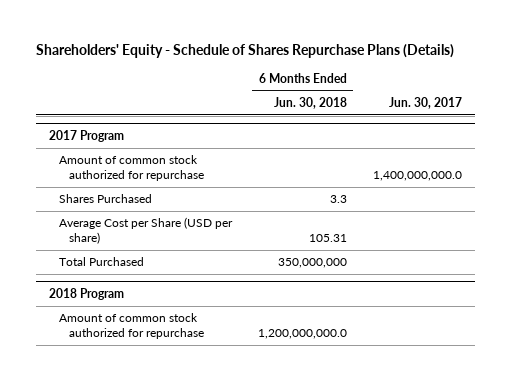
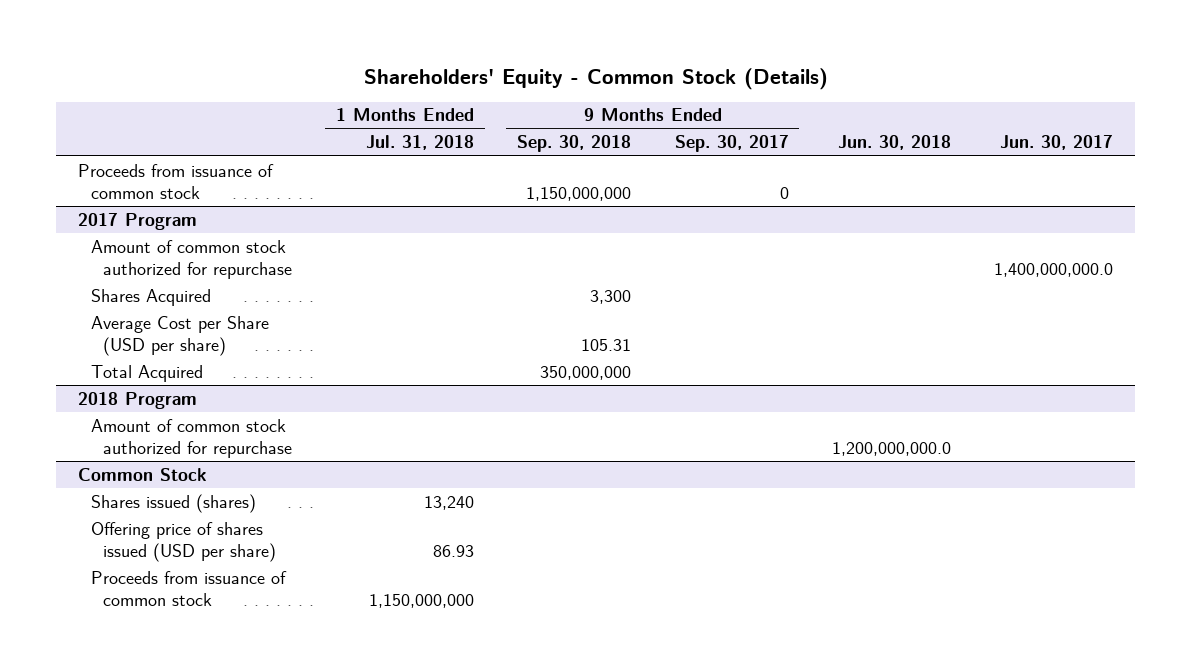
- Shareholders' Equity - Schedule of Shares Repurchase Plans (Details)
+ Shareholders' Equity - Common Stock (Details)
- | 6 Months Ended Jun. 30, 2018 | Jun. 30, 2017
+ | 1 Months Ended Jul. 31, 2018 | 9 Months Ended Sep. 30, 2018 | 9 Months Ended Sep. 30, 2017 | Jun. 30, 2018 | Jun. 30, 2017
+ Proceeds from issuance of common stock | | 1,150,000,000 | 0 | |
@ 2017 Program
- Shares Purchased | 3.3 |
+ Shares Acquired | | 3,300 | | |
- Total Purchased | 350,000,000 |
+ Total Acquired | | 350,000,000 | | |
+ Common Stock
+ Shares issued (shares) | 13,240 | | | |
+ Offering price of shares issued (USD per share) | 86.93 | | | |
+ Proceeds from issuance of common stock | 1,150,000,000 | | | |

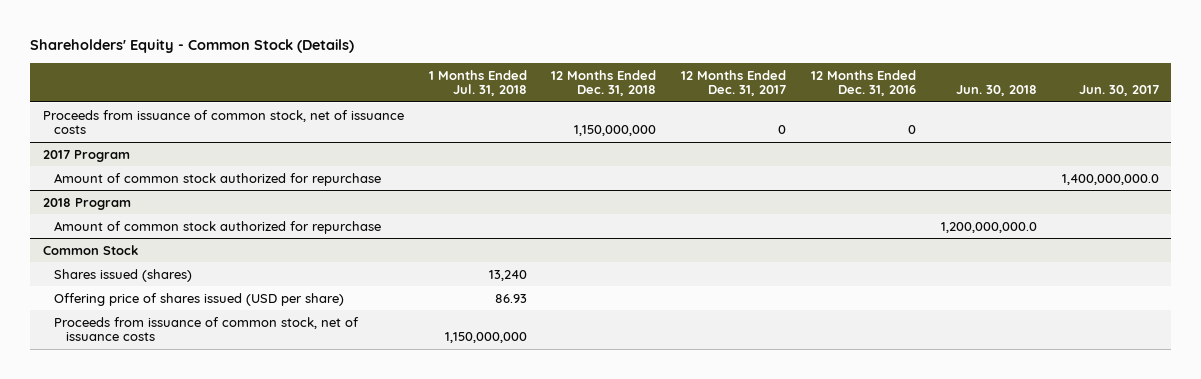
- | 1 Months Ended Jul. 31, 2018 | 9 Months Ended Sep. 30, 2018 | 9 Months Ended Sep. 30, 2017 | Jun. 30, 2018 | Jun. 30, 2017
+ | 1 Months Ended Jul. 31, 2018 | 12 Months Ended Dec. 31, 2018 | 12 Months Ended Dec. 31, 2017 | 12 Months Ended Dec. 31, 2016 | Jun. 30, 2018 | Jun. 30, 2017
- Proceeds from issuance of common stock | | 1,150,000,000 | 0 | |
+ Proceeds from issuance of common stock, net of issuance costs | | 1,150,000,000 | 0 | 0 | |
@ 2017 Program
- Shares Acquired | | 3,300 | | |
- Average Cost per Share (USD per share) | | 105.31 | | |
- Total Acquired | | 350,000,000 | | |
@ Common Stock
- Proceeds from issuance of common stock | 1,150,000,000 | | | |
+ Proceeds from issuance of common stock, net of issuance costs | 1,150,000,000 | | | | |

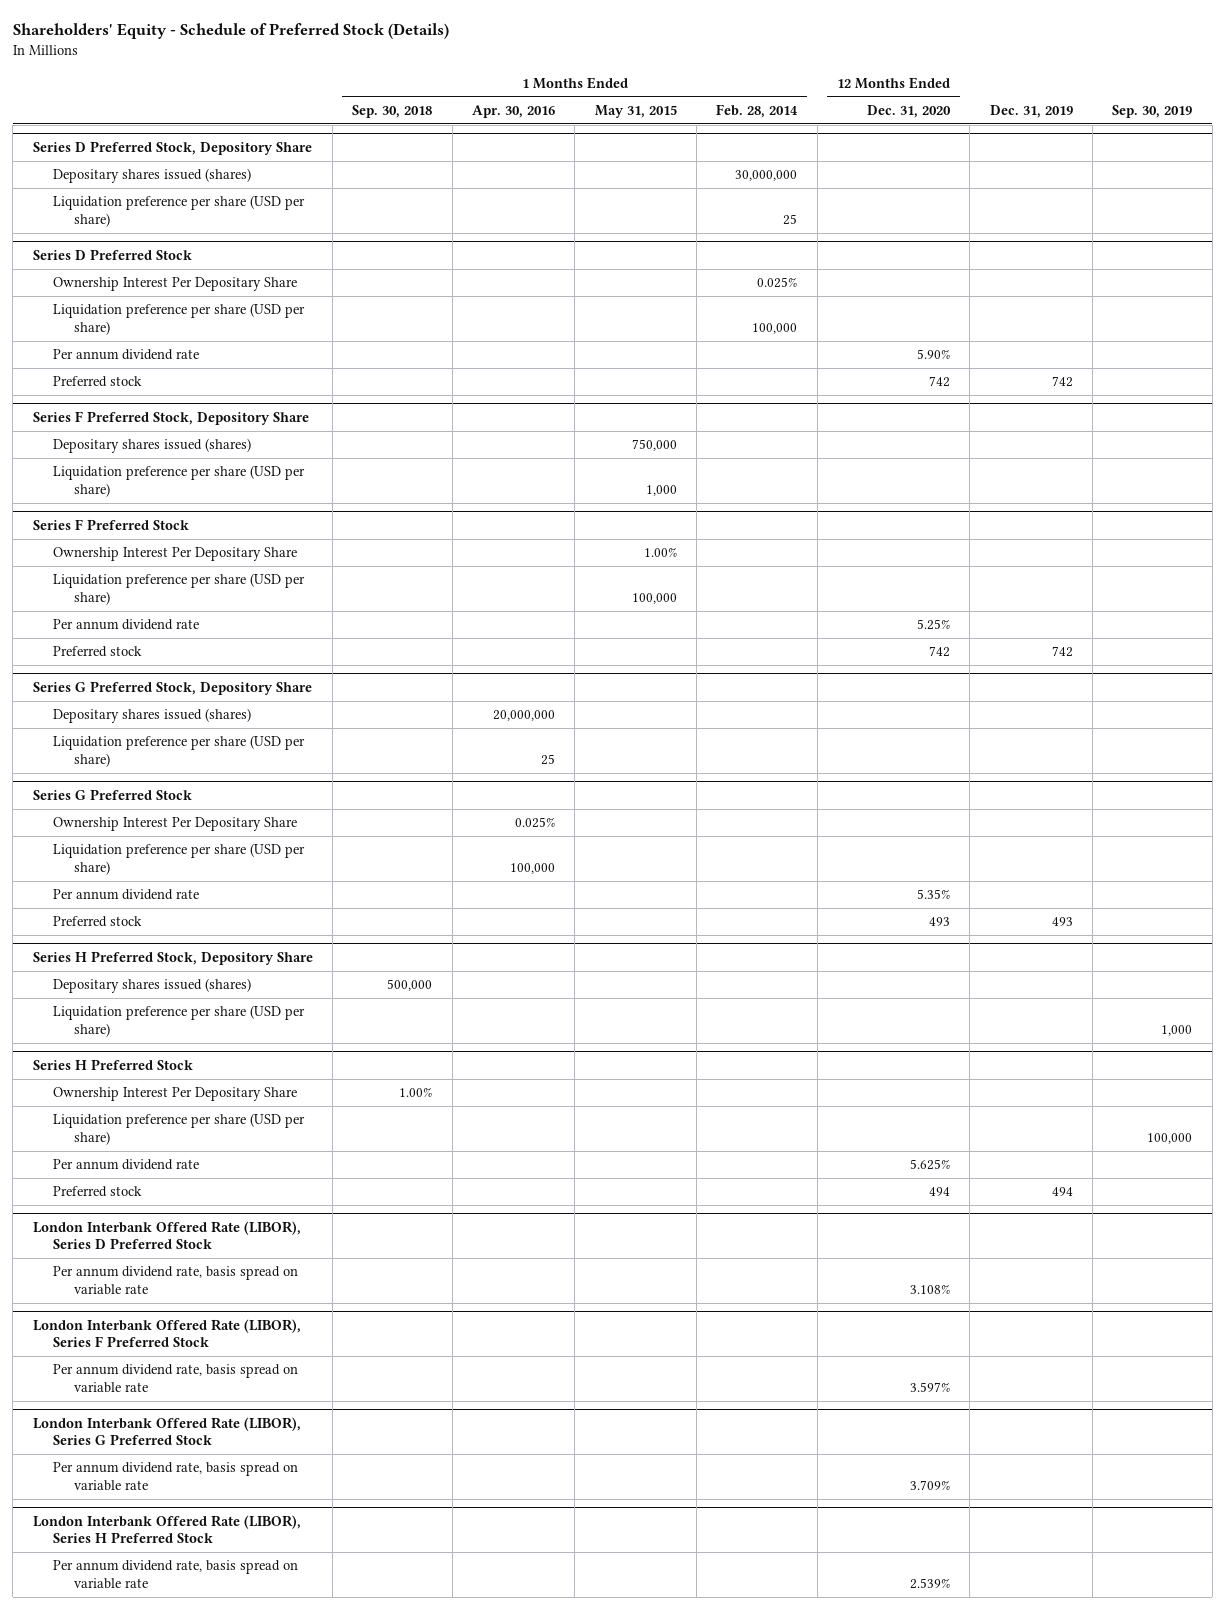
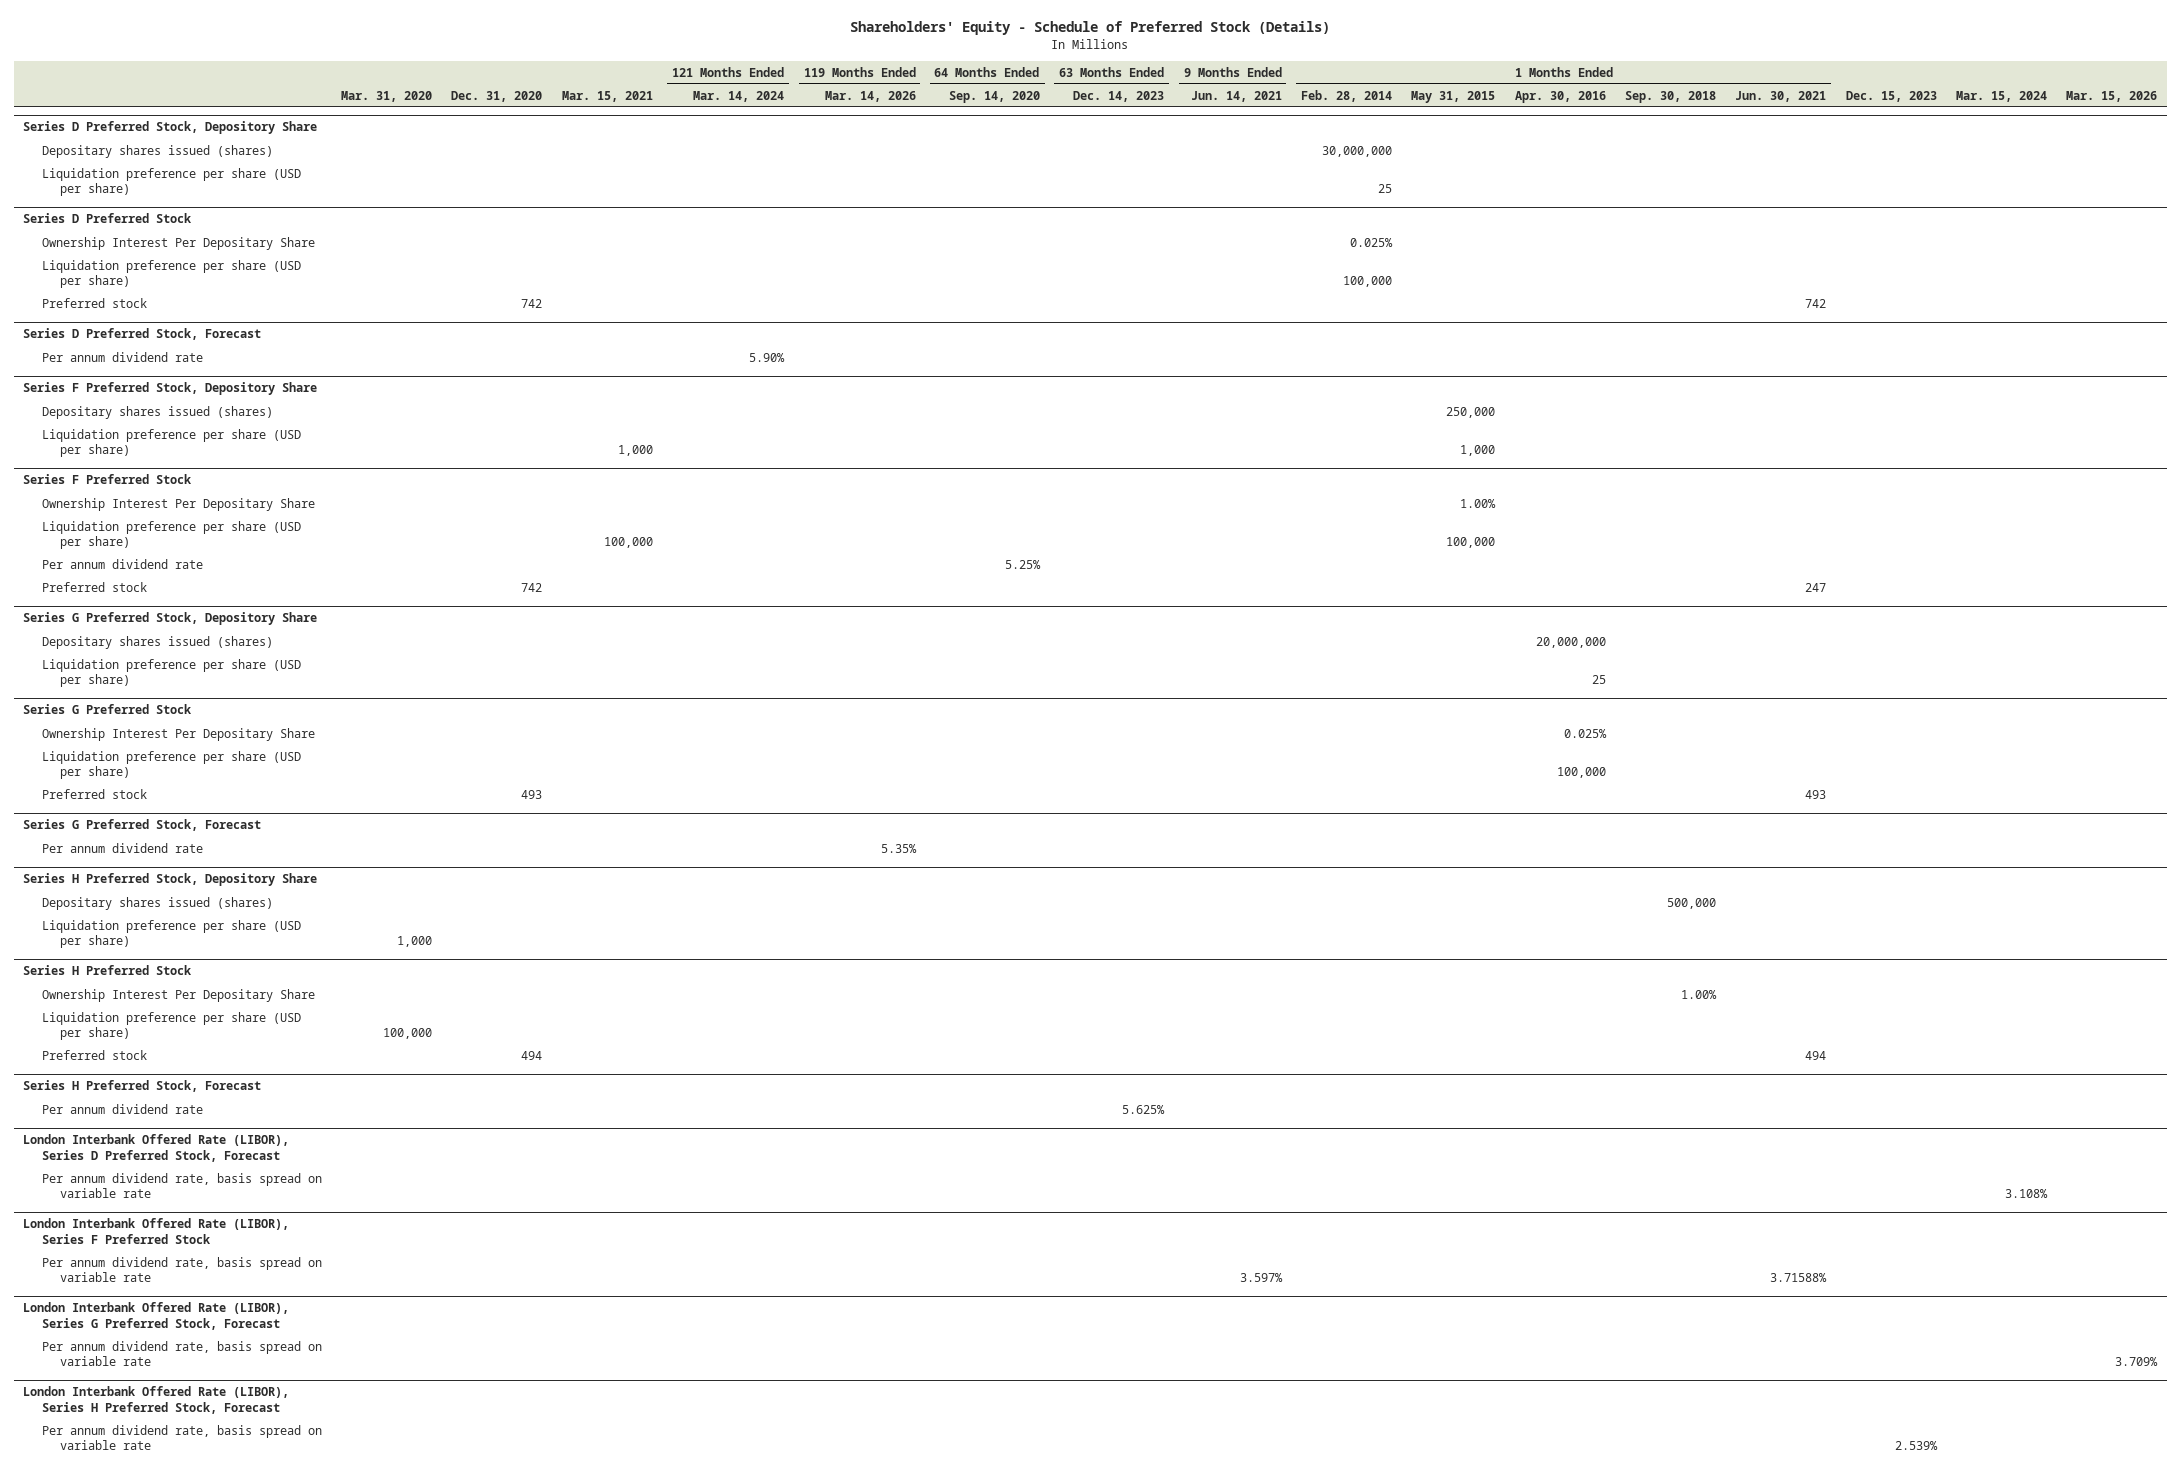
- | 1 Months Ended Sep. 30, 2018 | 1 Months Ended Apr. 30, 2016 | 1 Months Ended May 31, 2015 | 1 Months Ended Feb. 28, 2014 | 12 Months Ended Dec. 31, 2020 | Dec. 31, 2019 | Sep. 30, 2019
+ | Mar. 31, 2020 | Dec. 31, 2020 | Mar. 15, 2021 | 121 Months Ended Mar. 14, 2024 | 119 Months Ended Mar. 14, 2026 | 64 Months Ended Sep. 14, 2020 | 63 Months Ended Dec. 14, 2023 | 9 Months Ended Jun. 14, 2021 | 1 Months Ended Feb. 28, 2014 | 1 Months Ended May 31, 2015 | 1 Months Ended Apr. 30, 2016 | 1 Months Ended Sep. 30, 2018 | 1 Months Ended Jun. 30, 2021 | Dec. 15, 2023 | Mar. 15, 2024 | Mar. 15, 2026
@ Series D Preferred Stock
- Per annum dividend rate | | | | | 5.90% | |
+ Series D Preferred Stock, Forecast
+ Per annum dividend rate | | | | 5.90% | | | | | | | | | | | |
@ Series F Preferred Stock, Depository Share
- Depositary shares issued (shares) | | | 750,000 | | | |
+ Depositary shares issued (shares) | | | | | | | | | | 250,000 | | | | | |
@ Series G Preferred Stock
- Per annum dividend rate | | | | | 5.35% | |
+ Series G Preferred Stock, Forecast
+ Per annum dividend rate | | | | | 5.35% | | | | | | | | | | |
@ Series H Preferred Stock
- Per annum dividend rate | | | | | 5.625% | |
- London Interbank Offered Rate (LIBOR), Series D Preferred Stock
+ Series H Preferred Stock, Forecast
+ Per annum dividend rate | | | | | | | 5.625% | | | | | | | | |
+ London Interbank Offered Rate (LIBOR), Series D Preferred Stock, Forecast
- London Interbank Offered Rate (LIBOR), Series G Preferred Stock
+ London Interbank Offered Rate (LIBOR), Series G Preferred Stock, Forecast
- London Interbank Offered Rate (LIBOR), Series H Preferred Stock
+ London Interbank Offered Rate (LIBOR), Series H Preferred Stock, Forecast

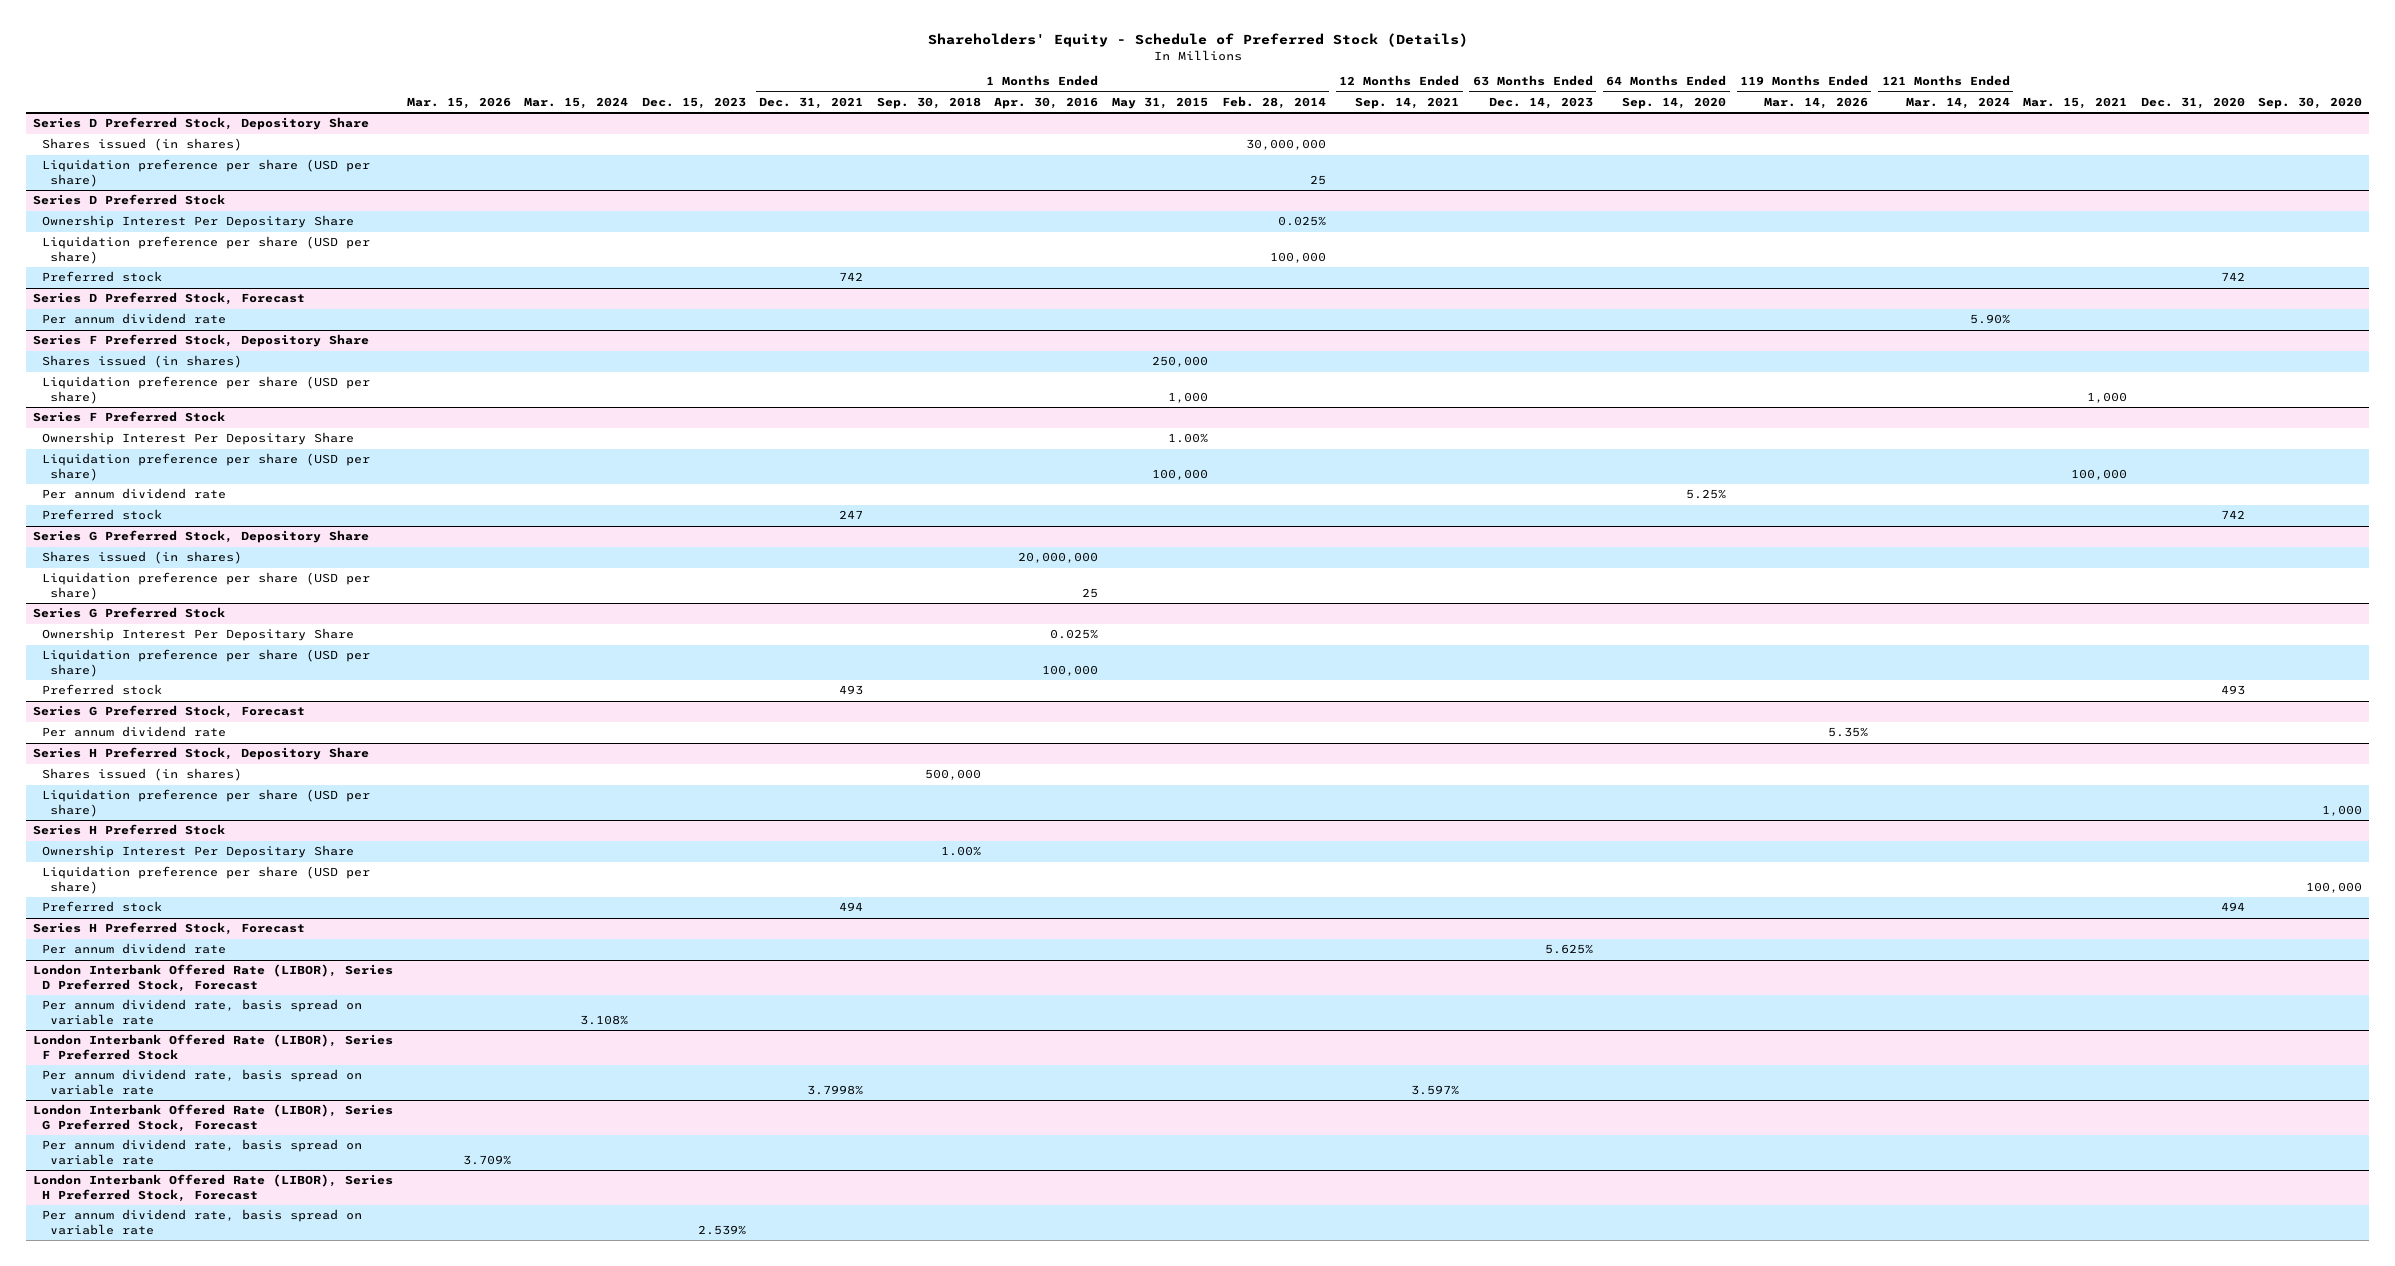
- | Mar. 31, 2020 | Dec. 31, 2020 | Mar. 15, 2021 | 121 Months Ended Mar. 14, 2024 | 119 Months Ended Mar. 14, 2026 | 64 Months Ended Sep. 14, 2020 | 63 Months Ended Dec. 14, 2023 | 9 Months Ended Jun. 14, 2021 | 1 Months Ended Feb. 28, 2014 | 1 Months Ended May 31, 2015 | 1 Months Ended Apr. 30, 2016 | 1 Months Ended Sep. 30, 2018 | 1 Months Ended Jun. 30, 2021 | Dec. 15, 2023 | Mar. 15, 2024 | Mar. 15, 2026
+ | Mar. 15, 2026 | Mar. 15, 2024 | Dec. 15, 2023 | 1 Months Ended Dec. 31, 2021 | 1 Months Ended Sep. 30, 2018 | 1 Months Ended Apr. 30, 2016 | 1 Months Ended May 31, 2015 | 1 Months Ended Feb. 28, 2014 | 12 Months Ended Sep. 14, 2021 | 63 Months Ended Dec. 14, 2023 | 64 Months Ended Sep. 14, 2020 | 119 Months Ended Mar. 14, 2026 | 121 Months Ended Mar. 14, 2024 | Mar. 15, 2021 | Dec. 31, 2020 | Sep. 30, 2020
@ Series D Preferred Stock, Depository Share
- Depositary shares issued (shares) | | | | | | | | | 30,000,000 | | | | | | |
+ Shares issued (in shares) | | | | | | | | 30,000,000 | | | | | | | |
@ Series F Preferred Stock, Depository Share
- Depositary shares issued (shares) | | | | | | | | | | 250,000 | | | | | |
+ Shares issued (in shares) | | | | | | | 250,000 | | | | | | | | |
@ Series G Preferred Stock, Depository Share
- Depositary shares issued (shares) | | | | | | | | | | | 20,000,000 | | | | |
+ Shares issued (in shares) | | | | | | 20,000,000 | | | | | | | | | |
@ Series H Preferred Stock, Depository Share
- Depositary shares issued (shares) | | | | | | | | | | | | 500,000 | | | |
+ Shares issued (in shares) | | | | | 500,000 | | | | | | | | | | |

